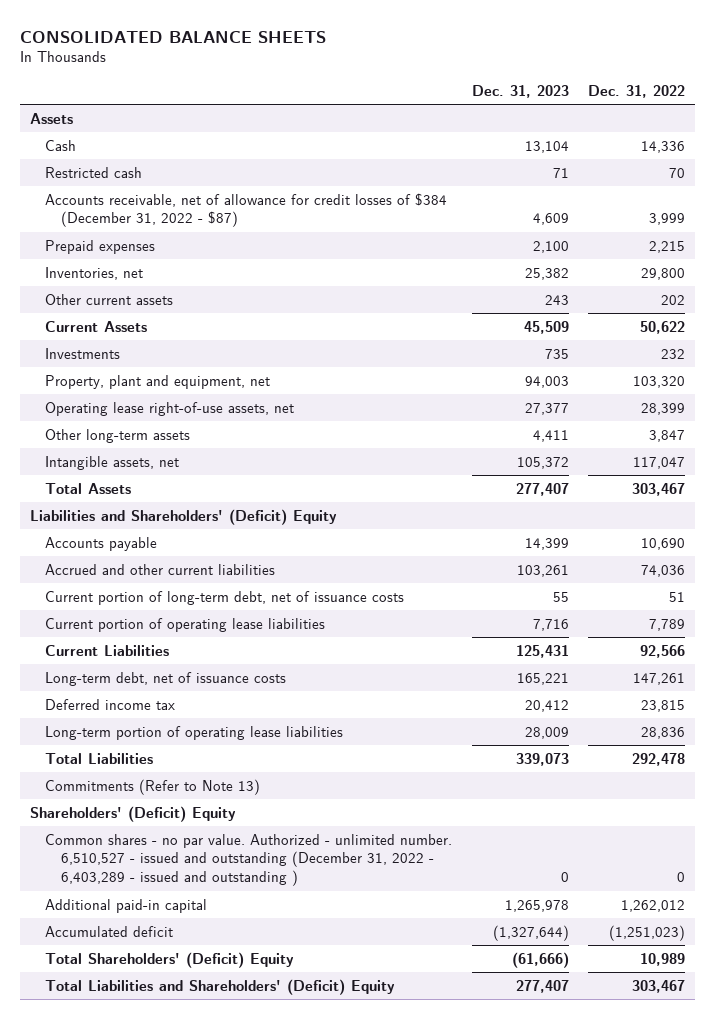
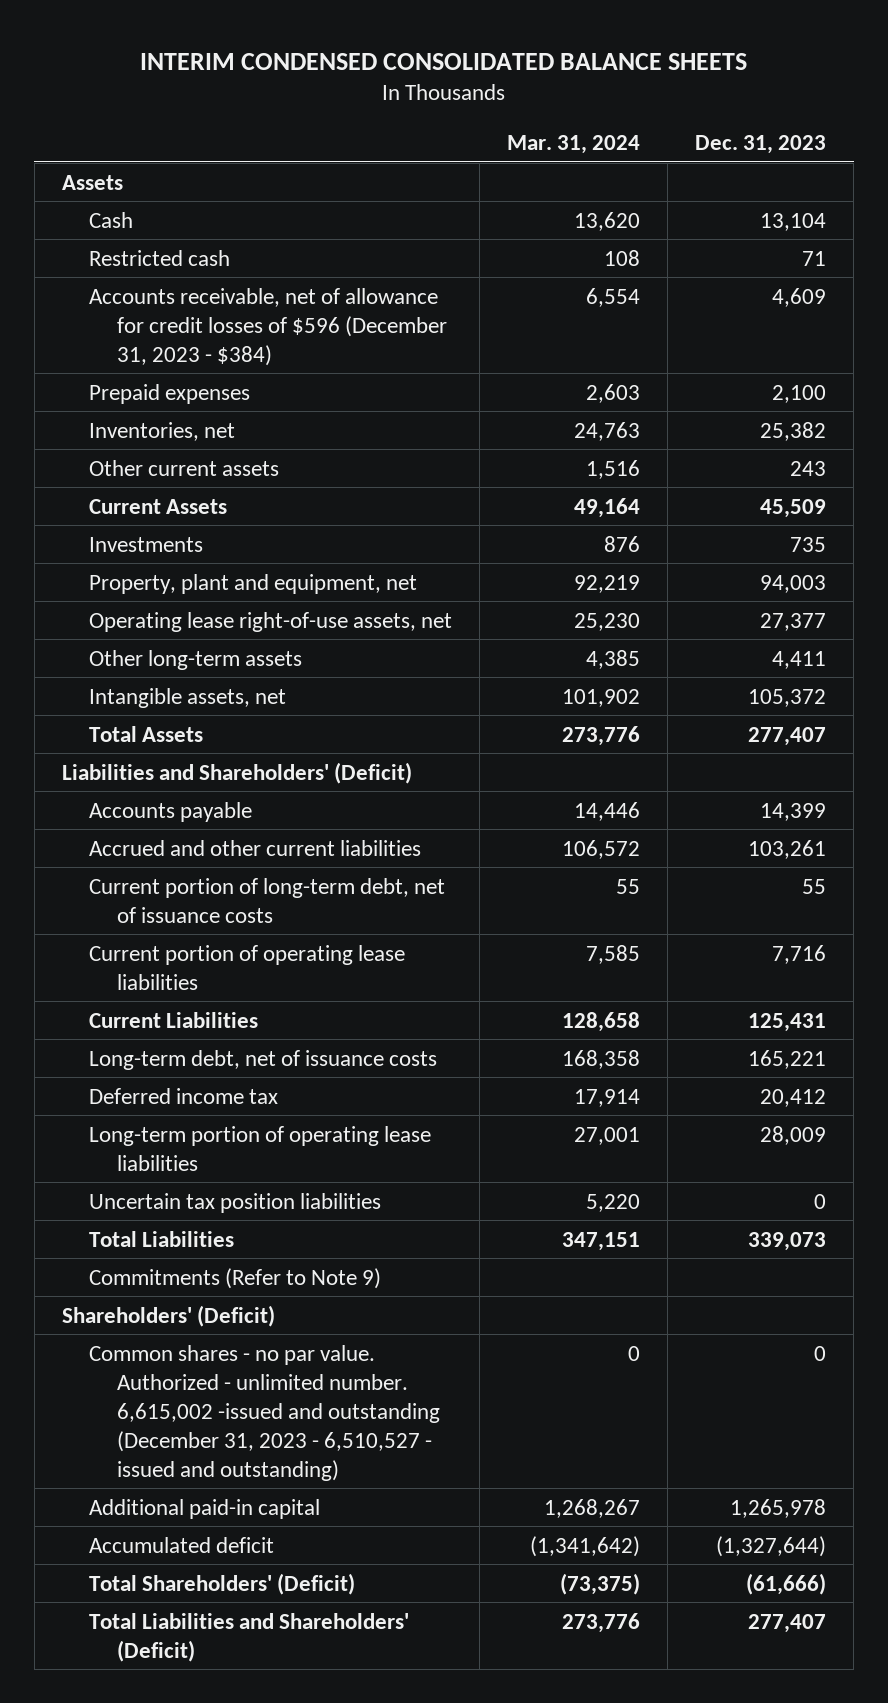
- CONSOLIDATED BALANCE SHEETS
+ INTERIM CONDENSED CONSOLIDATED BALANCE SHEETS
- | Dec. 31, 2023 | Dec. 31, 2022
+ | Mar. 31, 2024 | Dec. 31, 2023
- Accounts receivable, net of allowance for credit losses of $384 (December 31, 2022 - $87) | 4,609 | 3,999
+ Accounts receivable, net of allowance for credit losses of $596 (December 31, 2023 - $384) | 6,554 | 4,609
- Liabilities and Shareholders' (Deficit) Equity
+ Liabilities and Shareholders' (Deficit)
+ Uncertain tax position liabilities | 5,220 | 0
- Commitments (Refer to Note 13)
- Shareholders' (Deficit) Equity
- Common shares - no par value. Authorized - unlimited number. 6,510,527 - issued and outstanding (December 31, 2022 - 6,403,289 - issued and outstanding ) | 0 | 0
+ Commitments (Refer to Note 9)
+ Shareholders' (Deficit)
+ Common shares - no par value. Authorized - unlimited number. 6,615,002 -issued and outstanding (December 31, 2023 - 6,510,527 - issued and outstanding) | 0 | 0
- Total Shareholders' (Deficit) Equity | (61,666) | 10,989
- Total Liabilities and Shareholders' (Deficit) Equity | 277,407 | 303,467
+ Total Shareholders' (Deficit) | (73,375) | (61,666)
+ Total Liabilities and Shareholders' (Deficit) | 273,776 | 277,407

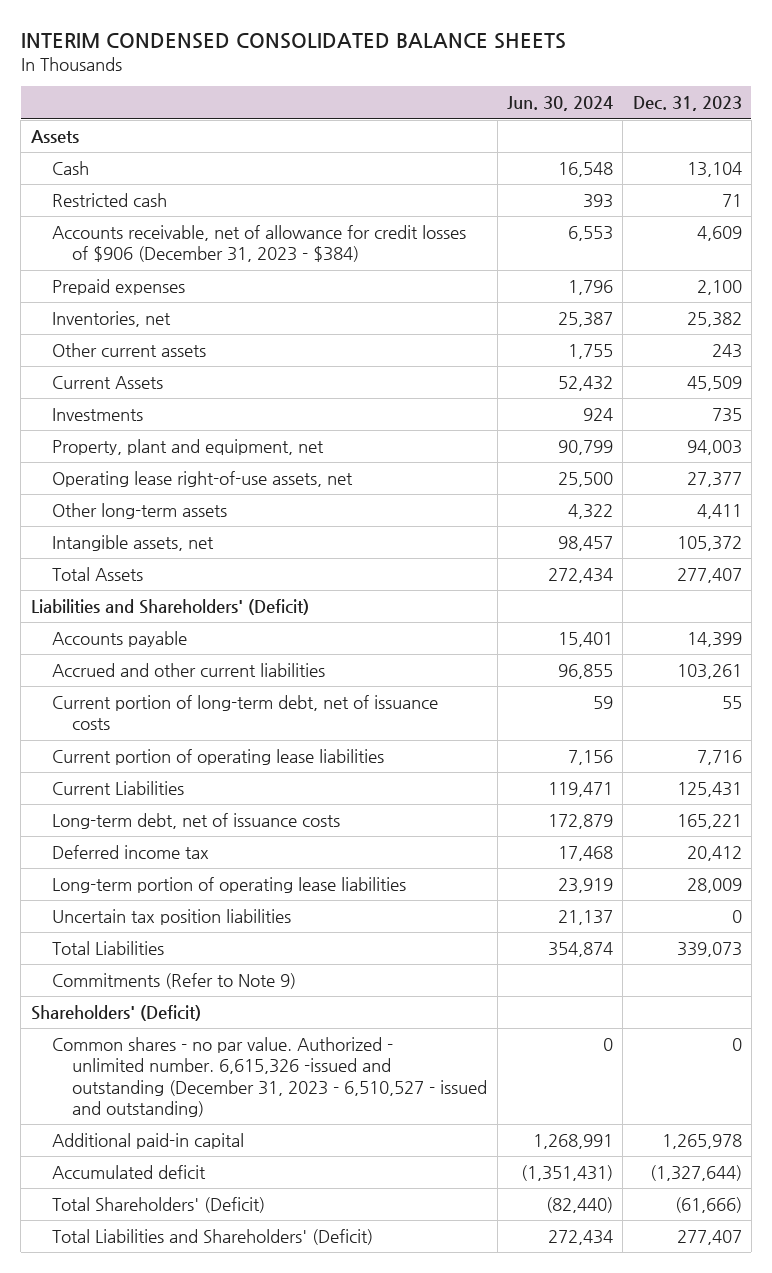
- | Mar. 31, 2024 | Dec. 31, 2023
+ | Jun. 30, 2024 | Dec. 31, 2023
- Accounts receivable, net of allowance for credit losses of $596 (December 31, 2023 - $384) | 6,554 | 4,609
+ Accounts receivable, net of allowance for credit losses of $906 (December 31, 2023 - $384) | 6,553 | 4,609
- Common shares - no par value. Authorized - unlimited number. 6,615,002 -issued and outstanding (December 31, 2023 - 6,510,527 - issued and outstanding) | 0 | 0
+ Common shares - no par value. Authorized - unlimited number. 6,615,326 -issued and outstanding (December 31, 2023 - 6,510,527 - issued and outstanding) | 0 | 0

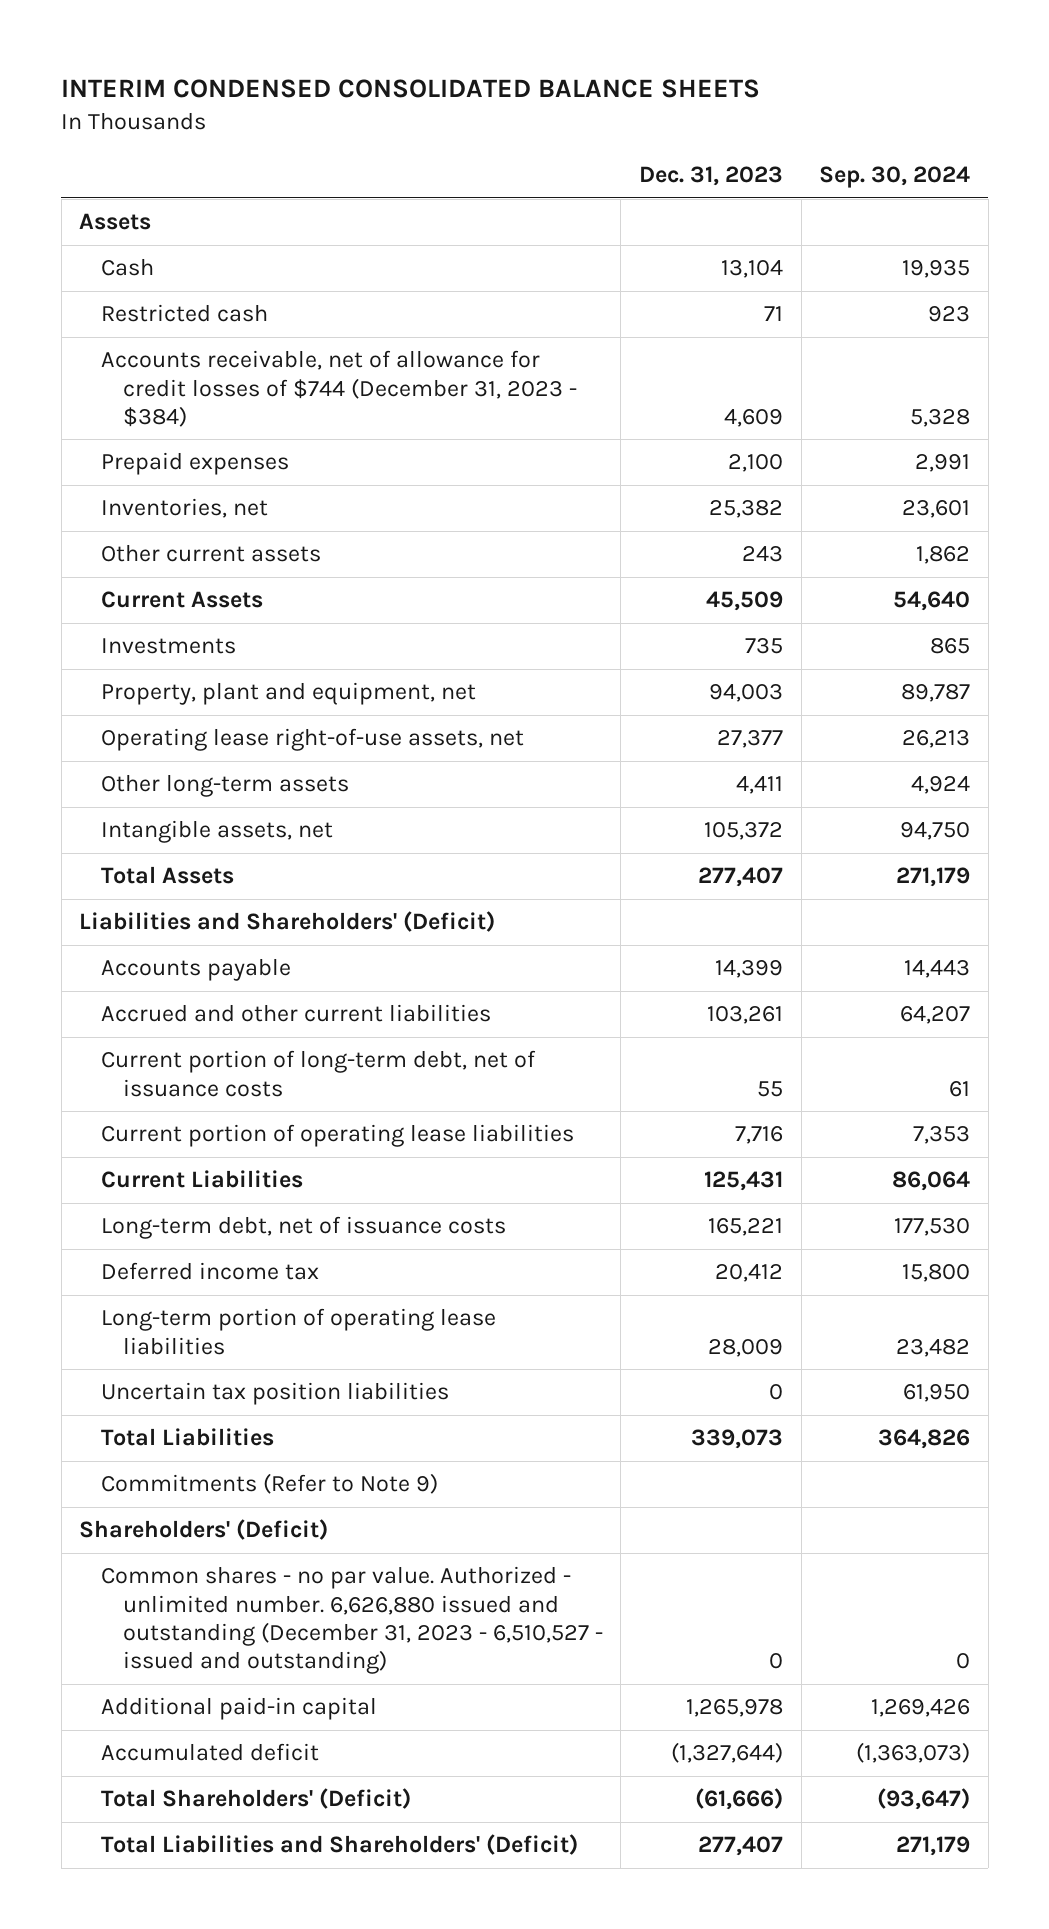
- | Jun. 30, 2024 | Dec. 31, 2023
+ | Dec. 31, 2023 | Sep. 30, 2024
- Accounts receivable, net of allowance for credit losses of $906 (December 31, 2023 - $384) | 6,553 | 4,609
+ Accounts receivable, net of allowance for credit losses of $744 (December 31, 2023 - $384) | 4,609 | 5,328
- Common shares - no par value. Authorized - unlimited number. 6,615,326 -issued and outstanding (December 31, 2023 - 6,510,527 - issued and outstanding) | 0 | 0
+ Common shares - no par value. Authorized - unlimited number. 6,626,880 issued and outstanding (December 31, 2023 - 6,510,527 - issued and outstanding) | 0 | 0

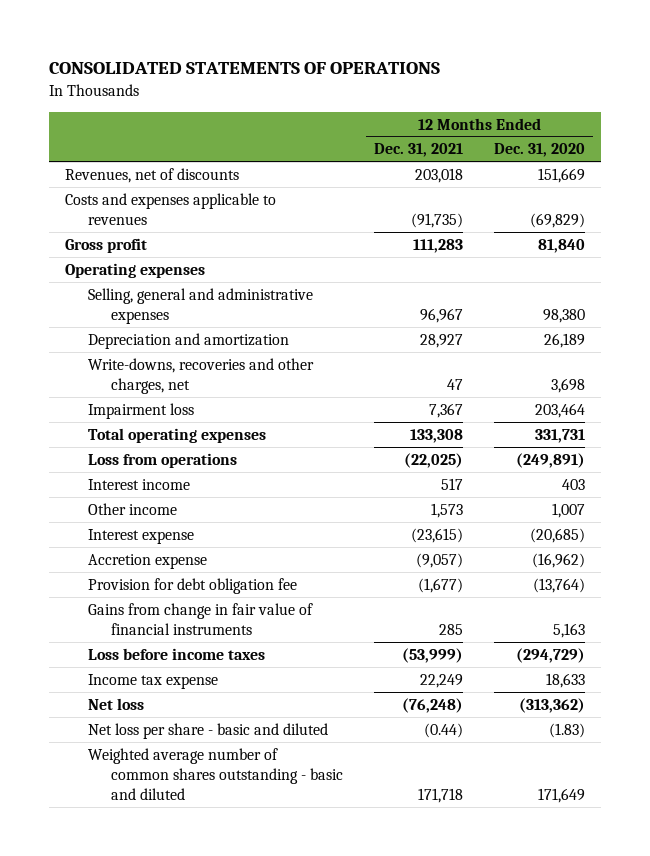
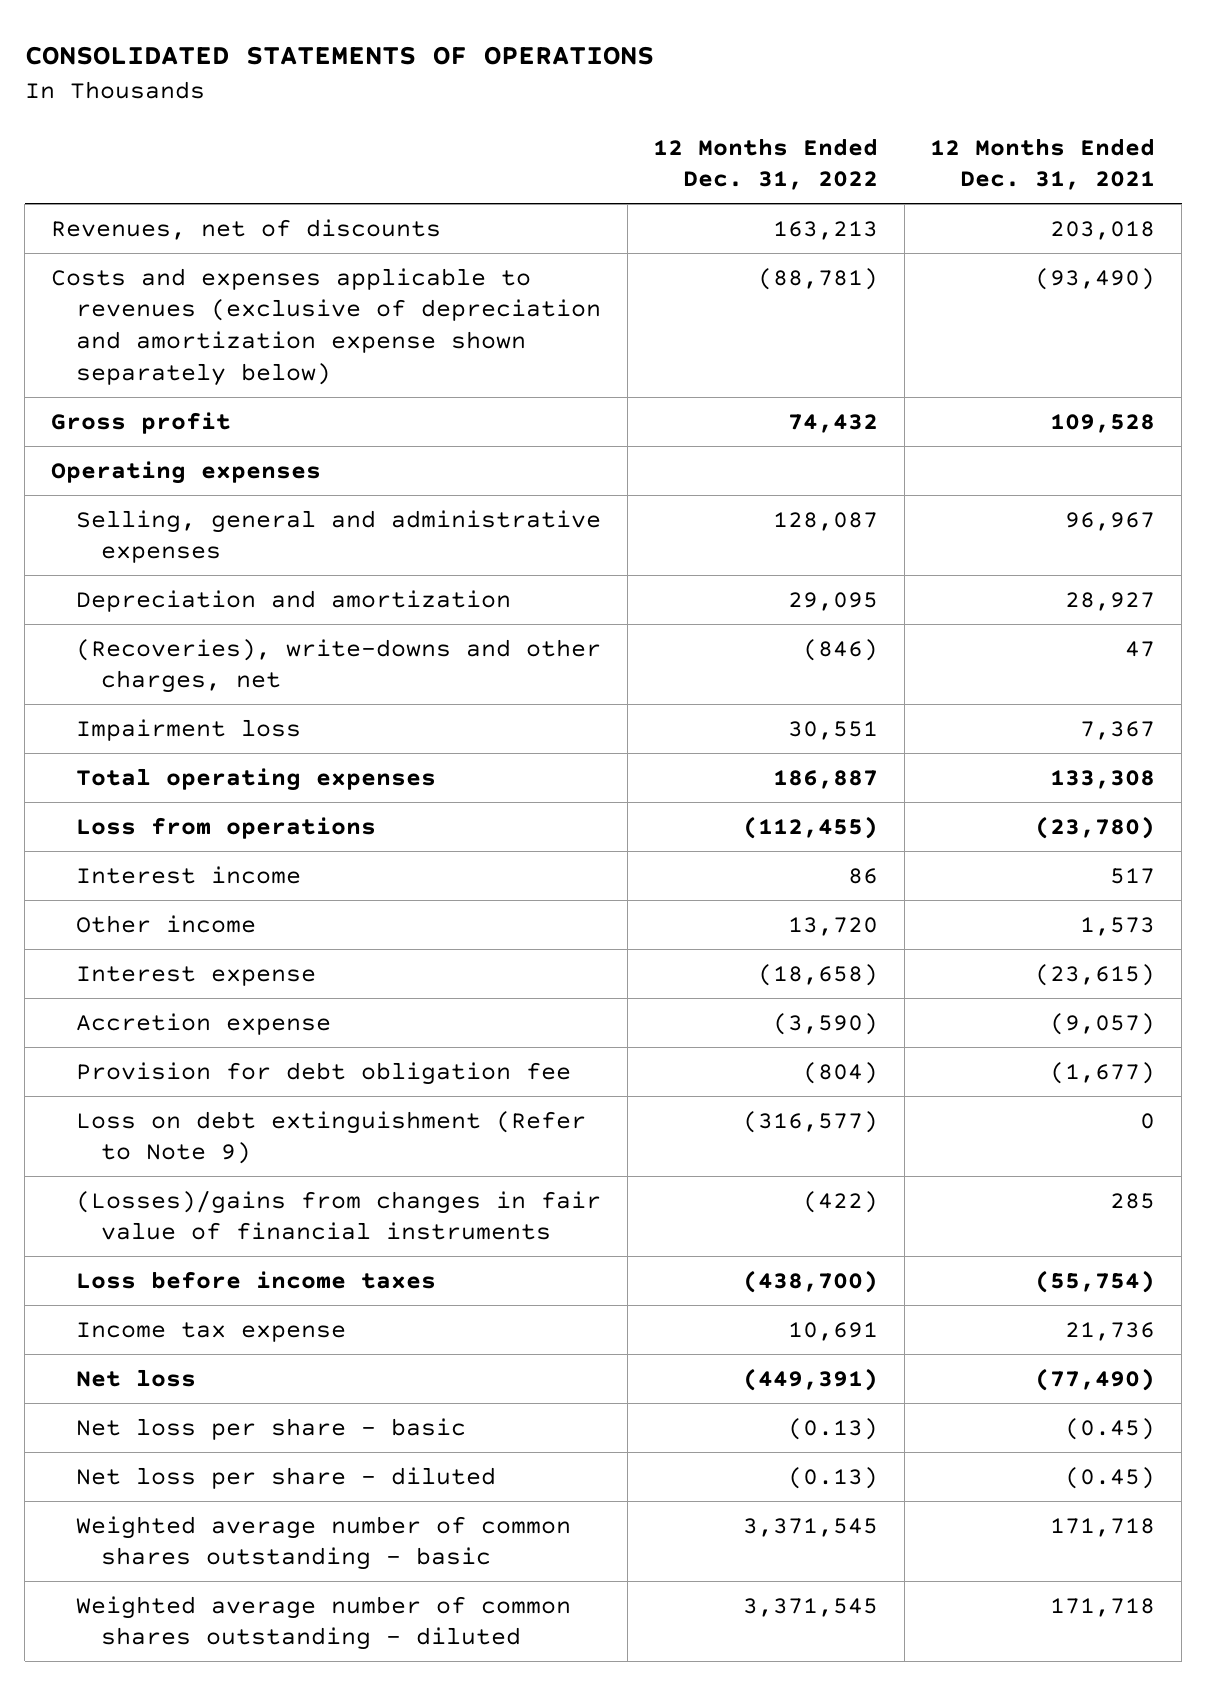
- | 12 Months Ended Dec. 31, 2021 | 12 Months Ended Dec. 31, 2020
+ | 12 Months Ended Dec. 31, 2022 | 12 Months Ended Dec. 31, 2021
- Costs and expenses applicable to revenues | (91,735) | (69,829)
- Gross profit | 111,283 | 81,840
+ Costs and expenses applicable to revenues (exclusive of depreciation and amortization expense shown separately below) | (88,781) | (93,490)
+ Gross profit | 74,432 | 109,528
- Write-downs, recoveries and other charges, net | 47 | 3,698
+ (Recoveries), write-downs and other charges, net | (846) | 47
- Loss from operations | (22,025) | (249,891)
+ Loss from operations | (112,455) | (23,780)
- Gains from change in fair value of financial instruments | 285 | 5,163
- Loss before income taxes | (53,999) | (294,729)
- Income tax expense | 22,249 | 18,633
- Net loss | (76,248) | (313,362)
- Net loss per share - basic and diluted | (0.44) | (1.83)
- Weighted average number of common shares outstanding - basic and diluted | 171,718 | 171,649
+ Loss on debt extinguishment (Refer to Note 9) | (316,577) | 0
+ (Losses)/gains from changes in fair value of financial instruments | (422) | 285
+ Loss before income taxes | (438,700) | (55,754)
+ Income tax expense | 10,691 | 21,736
+ Net loss | (449,391) | (77,490)
+ Net loss per share - basic | (0.13) | (0.45)
+ Net loss per share - diluted | (0.13) | (0.45)
+ Weighted average number of common shares outstanding - basic | 3,371,545 | 171,718
+ Weighted average number of common shares outstanding - diluted | 3,371,545 | 171,718

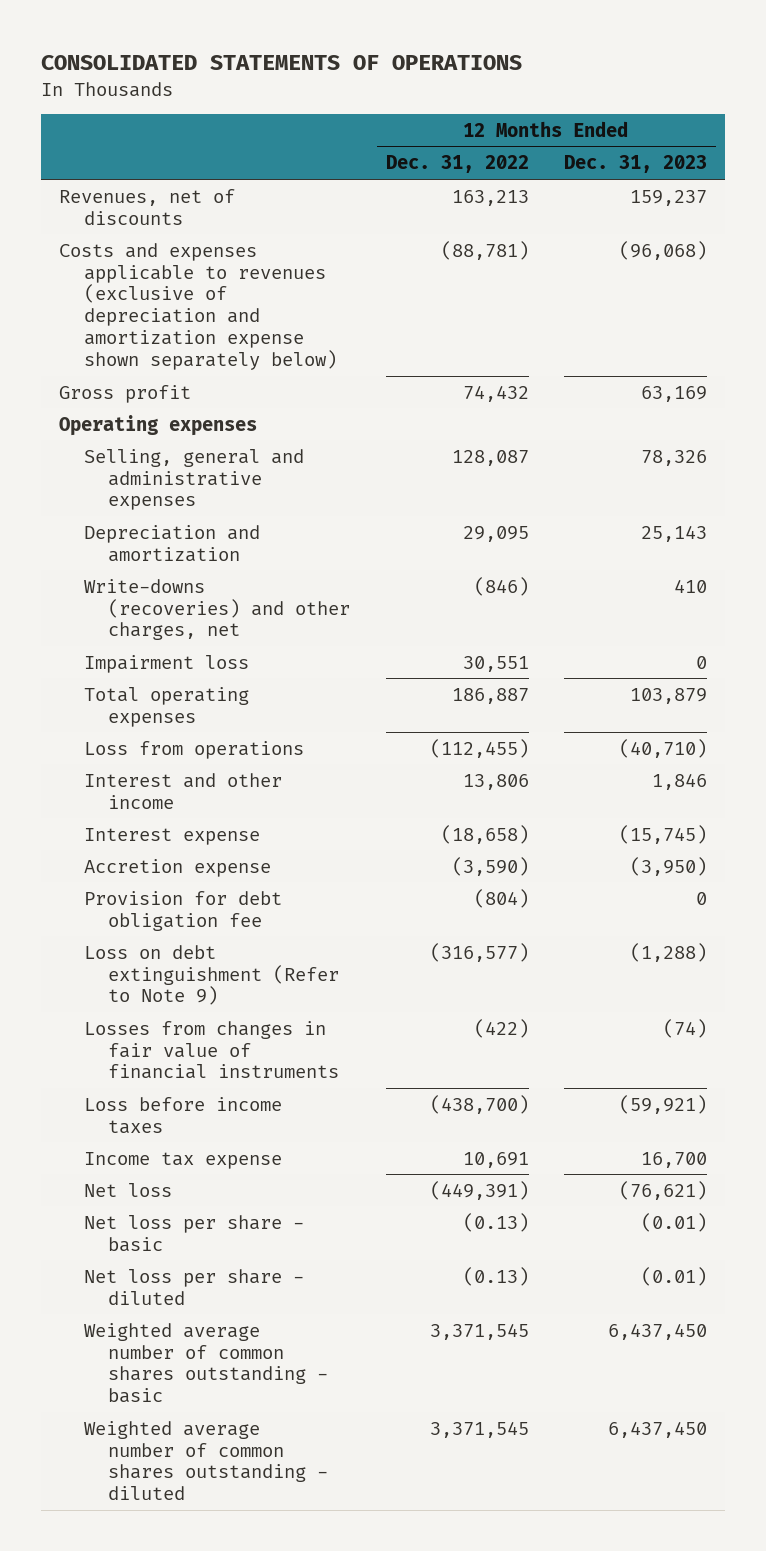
- | 12 Months Ended Dec. 31, 2022 | 12 Months Ended Dec. 31, 2021
+ | 12 Months Ended Dec. 31, 2022 | 12 Months Ended Dec. 31, 2023
- (Recoveries), write-downs and other charges, net | (846) | 47
+ Write-downs (recoveries) and other charges, net | (846) | 410
- Interest income | 86 | 517
- Other income | 13,720 | 1,573
+ Interest and other income | 13,806 | 1,846
- (Losses)/gains from changes in fair value of financial instruments | (422) | 285
+ Losses from changes in fair value of financial instruments | (422) | (74)

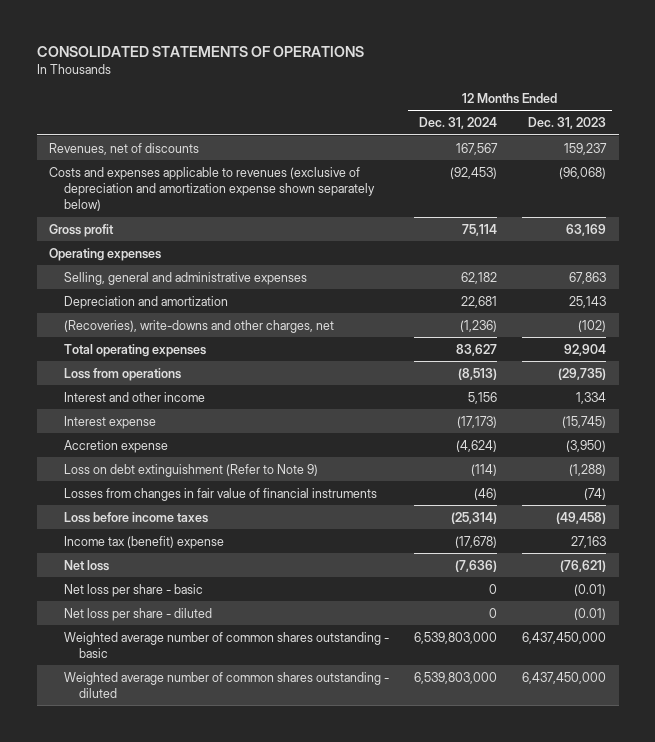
- | 12 Months Ended Dec. 31, 2022 | 12 Months Ended Dec. 31, 2023
+ | 12 Months Ended Dec. 31, 2024 | 12 Months Ended Dec. 31, 2023
- Selling, general and administrative expenses | 128,087 | 78,326
+ Selling, general and administrative expenses | 62,182 | 67,863
- Write-downs (recoveries) and other charges, net | (846) | 410
- Impairment loss | 30,551 | 0
- Total operating expenses | 186,887 | 103,879
- Loss from operations | (112,455) | (40,710)
- Interest and other income | 13,806 | 1,846
+ (Recoveries), write-downs and other charges, net | (1,236) | (102)
+ Total operating expenses | 83,627 | 92,904
+ Loss from operations | (8,513) | (29,735)
+ Interest and other income | 5,156 | 1,334
- Provision for debt obligation fee | (804) | 0
- Loss before income taxes | (438,700) | (59,921)
- Income tax expense | 10,691 | 16,700
+ Loss before income taxes | (25,314) | (49,458)
+ Income tax (benefit) expense | (17,678) | 27,163
- Weighted average number of common shares outstanding - basic | 3,371,545 | 6,437,450
- Weighted average number of common shares outstanding - diluted | 3,371,545 | 6,437,450
+ Weighted average number of common shares outstanding - basic | 6,539,803,000 | 6,437,450,000
+ Weighted average number of common shares outstanding - diluted | 6,539,803,000 | 6,437,450,000

